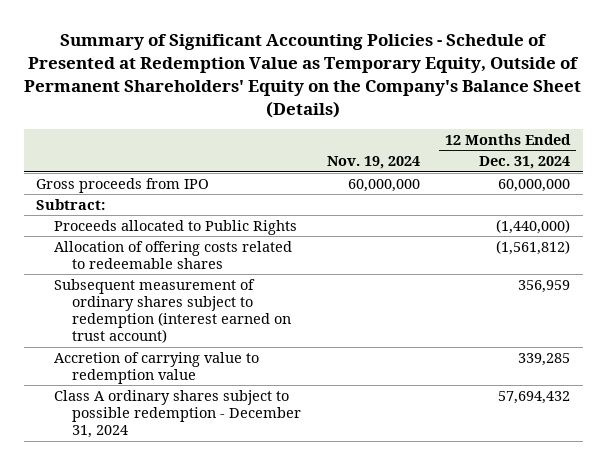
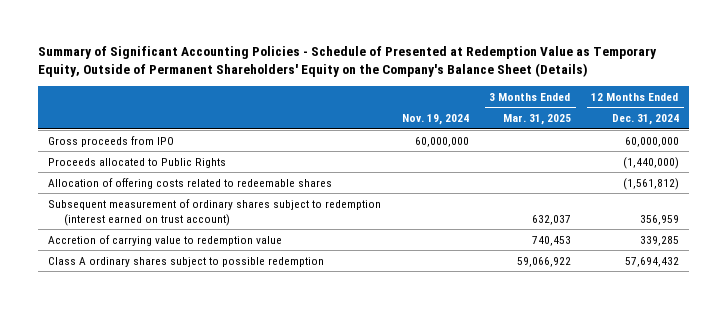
- | Nov. 19, 2024 | 12 Months Ended Dec. 31, 2024
+ | Nov. 19, 2024 | 3 Months Ended Mar. 31, 2025 | 12 Months Ended Dec. 31, 2024
- Subtract:
- Class A ordinary shares subject to possible redemption - December 31, 2024 | | 57,694,432
+ Class A ordinary shares subject to possible redemption | | 59,066,922 | 57,694,432

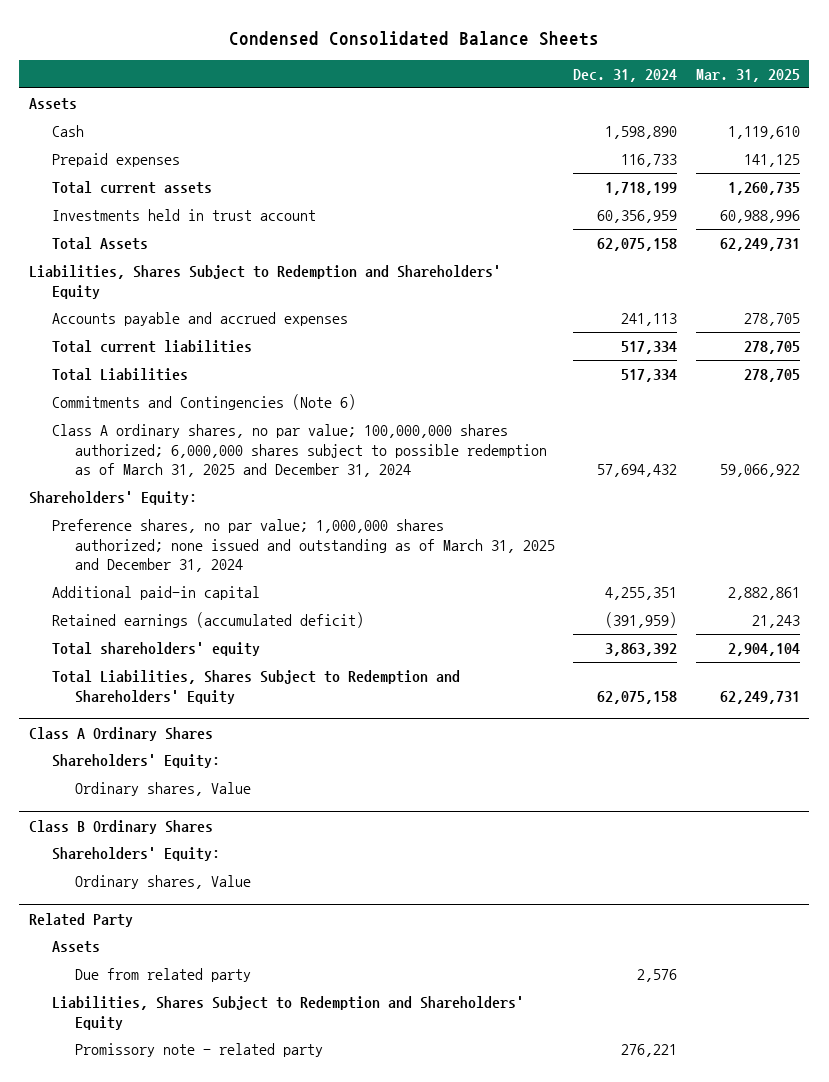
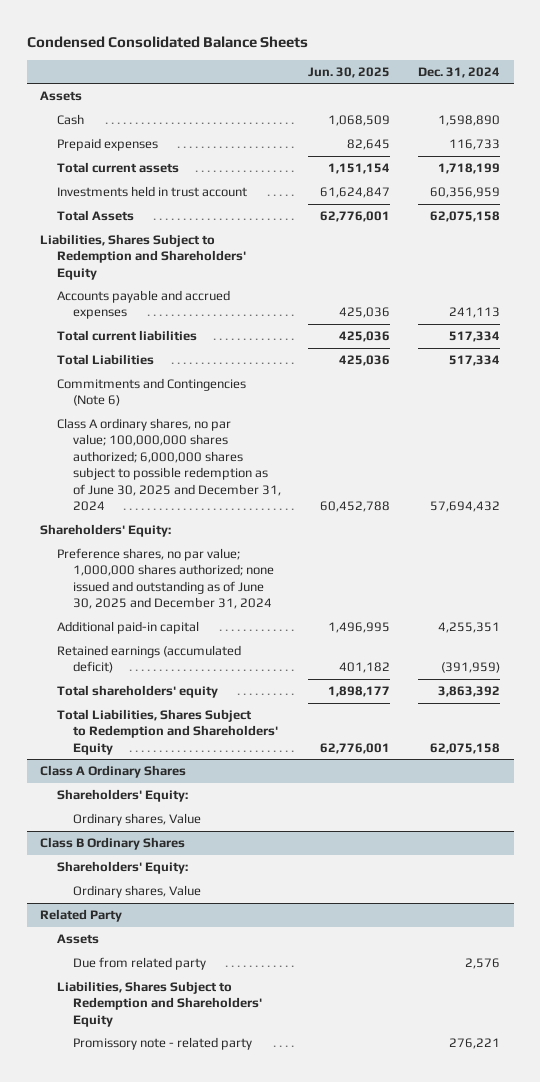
- | Dec. 31, 2024 | Mar. 31, 2025
+ | Jun. 30, 2025 | Dec. 31, 2024
- Class A ordinary shares, no par value; 100,000,000 shares authorized; 6,000,000 shares subject to possible redemption as of March 31, 2025 and December 31, 2024 | 57,694,432 | 59,066,922
+ Class A ordinary shares, no par value; 100,000,000 shares authorized; 6,000,000 shares subject to possible redemption as of June 30, 2025 and December 31, 2024 | 60,452,788 | 57,694,432
- Preference shares, no par value; 1,000,000 shares authorized; none issued and outstanding as of March 31, 2025 and December 31, 2024
+ Preference shares, no par value; 1,000,000 shares authorized; none issued and outstanding as of June 30, 2025 and December 31, 2024

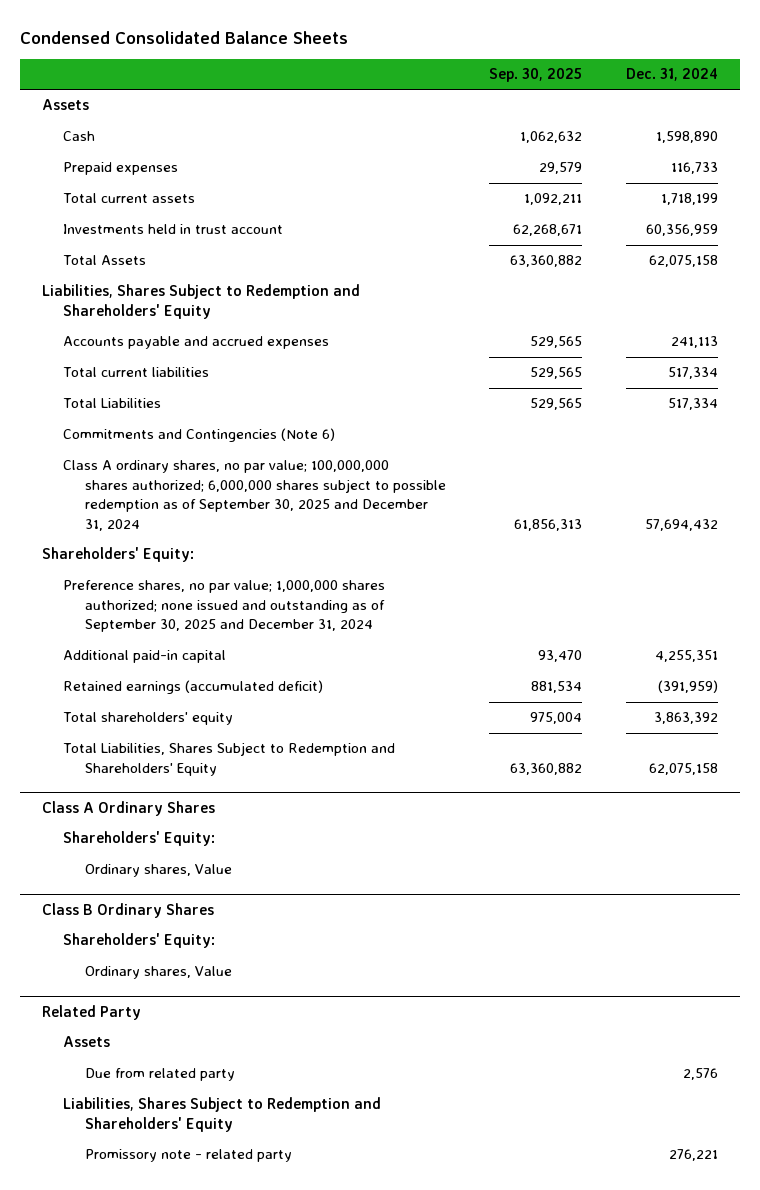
- | Jun. 30, 2025 | Dec. 31, 2024
+ | Sep. 30, 2025 | Dec. 31, 2024
- Class A ordinary shares, no par value; 100,000,000 shares authorized; 6,000,000 shares subject to possible redemption as of June 30, 2025 and December 31, 2024 | 60,452,788 | 57,694,432
+ Class A ordinary shares, no par value; 100,000,000 shares authorized; 6,000,000 shares subject to possible redemption as of September 30, 2025 and December 31, 2024 | 61,856,313 | 57,694,432
- Preference shares, no par value; 1,000,000 shares authorized; none issued and outstanding as of June 30, 2025 and December 31, 2024
+ Preference shares, no par value; 1,000,000 shares authorized; none issued and outstanding as of September 30, 2025 and December 31, 2024

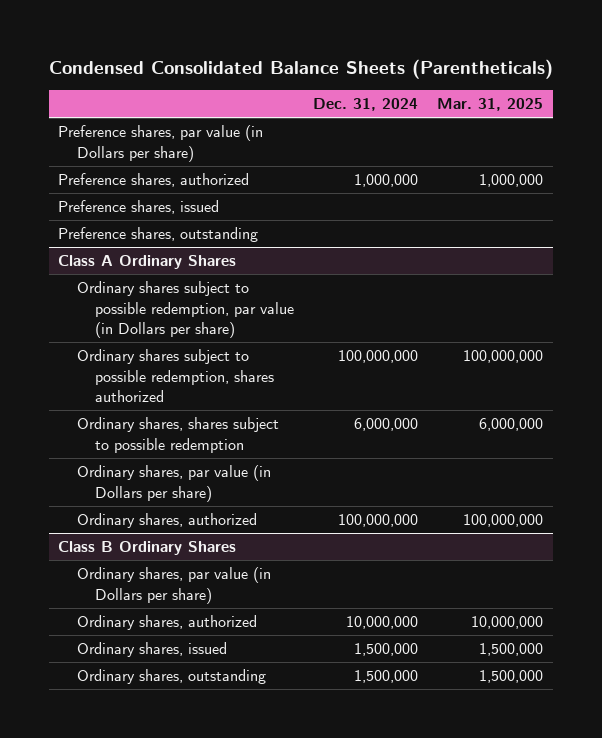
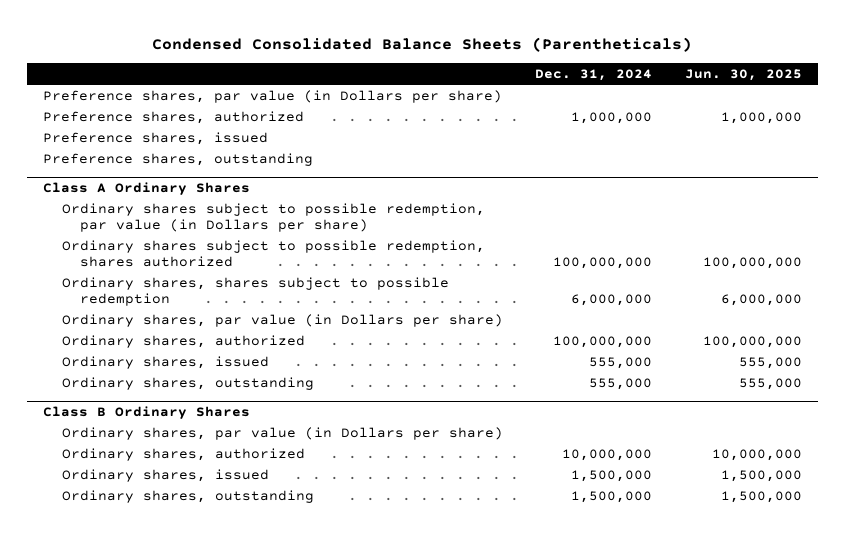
- | Dec. 31, 2024 | Mar. 31, 2025
+ | Dec. 31, 2024 | Jun. 30, 2025
@ Class A Ordinary Shares
+ Ordinary shares, issued | 555,000 | 555,000
+ Ordinary shares, outstanding | 555,000 | 555,000

